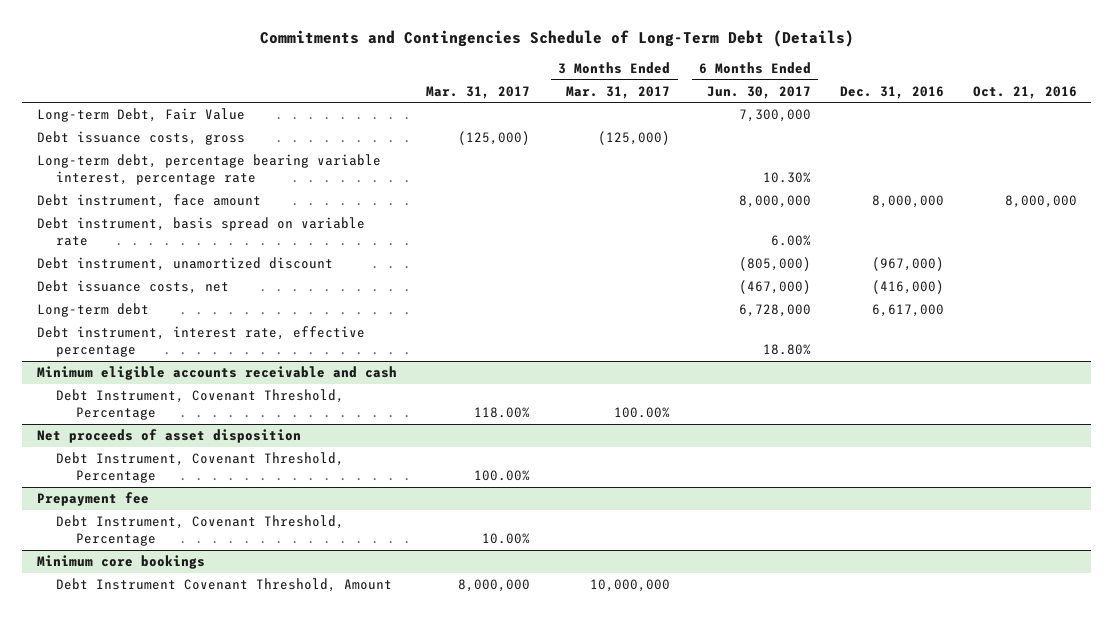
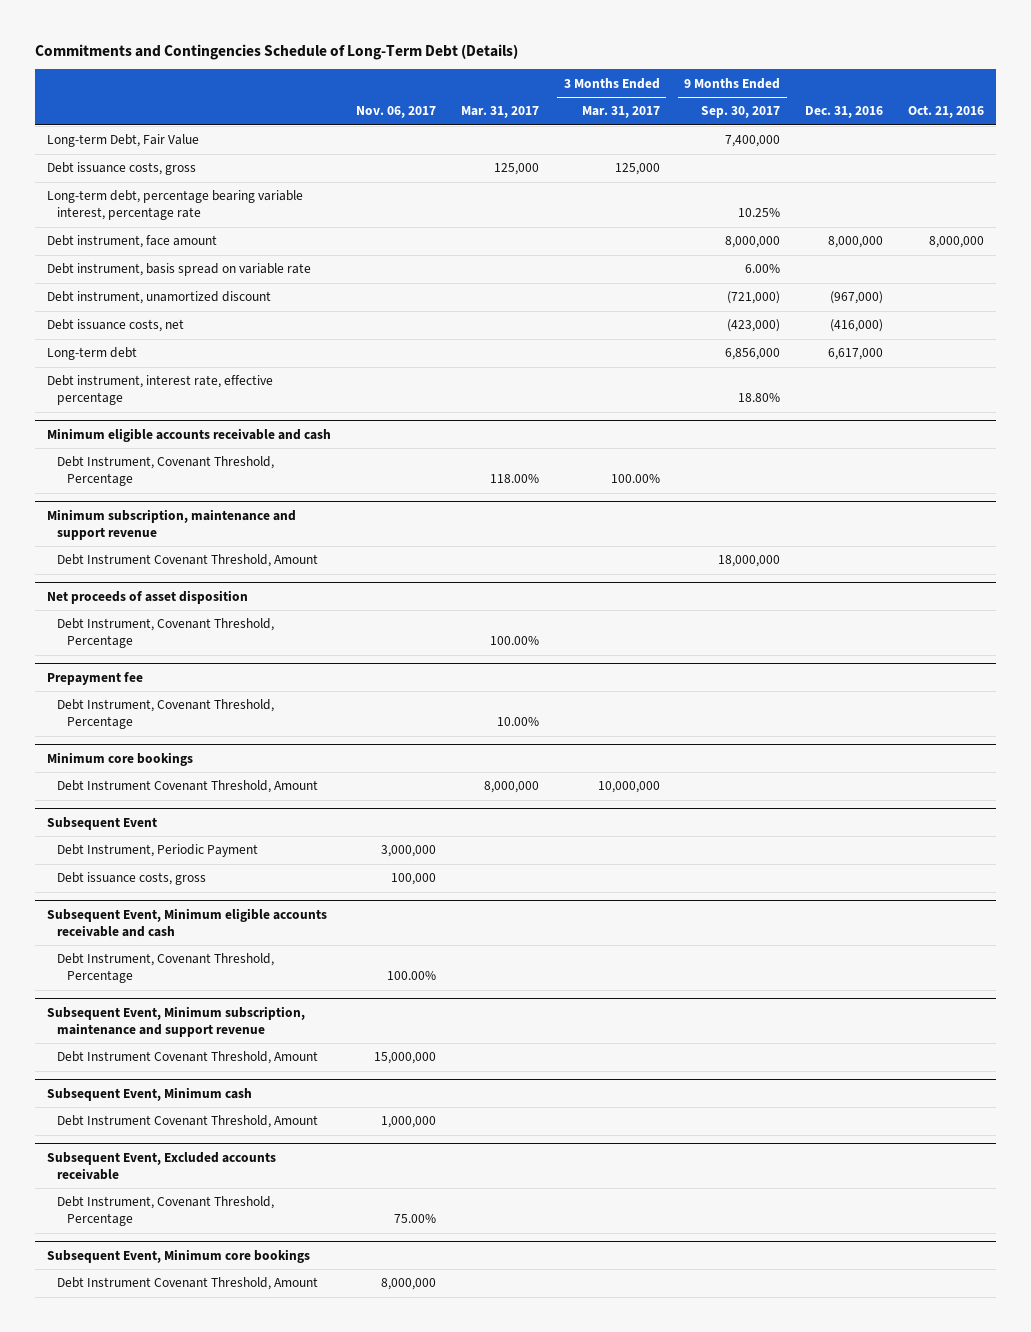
- | Mar. 31, 2017 | 3 Months Ended Mar. 31, 2017 | 6 Months Ended Jun. 30, 2017 | Dec. 31, 2016 | Oct. 21, 2016
+ | Nov. 06, 2017 | Mar. 31, 2017 | 3 Months Ended Mar. 31, 2017 | 9 Months Ended Sep. 30, 2017 | Dec. 31, 2016 | Oct. 21, 2016
- Debt issuance costs, gross | (125,000) | (125,000) | | |
+ Debt issuance costs, gross | | 125,000 | 125,000 | | |
+ Minimum subscription, maintenance and support revenue
+ Debt Instrument Covenant Threshold, Amount | | | | 18,000,000 | |
+ Subsequent Event
+ Debt Instrument, Periodic Payment | 3,000,000 | | | | |
+ Debt issuance costs, gross | 100,000 | | | | |
+ Subsequent Event, Minimum eligible accounts receivable and cash
+ Debt Instrument, Covenant Threshold, Percentage | 100.00% | | | | |
+ Subsequent Event, Minimum subscription, maintenance and support revenue
+ Debt Instrument Covenant Threshold, Amount | 15,000,000 | | | | |
+ Subsequent Event, Minimum cash
+ Debt Instrument Covenant Threshold, Amount | 1,000,000 | | | | |
+ Subsequent Event, Excluded accounts receivable
+ Debt Instrument, Covenant Threshold, Percentage | 75.00% | | | | |
+ Subsequent Event, Minimum core bookings
+ Debt Instrument Covenant Threshold, Amount | 8,000,000 | | | | |

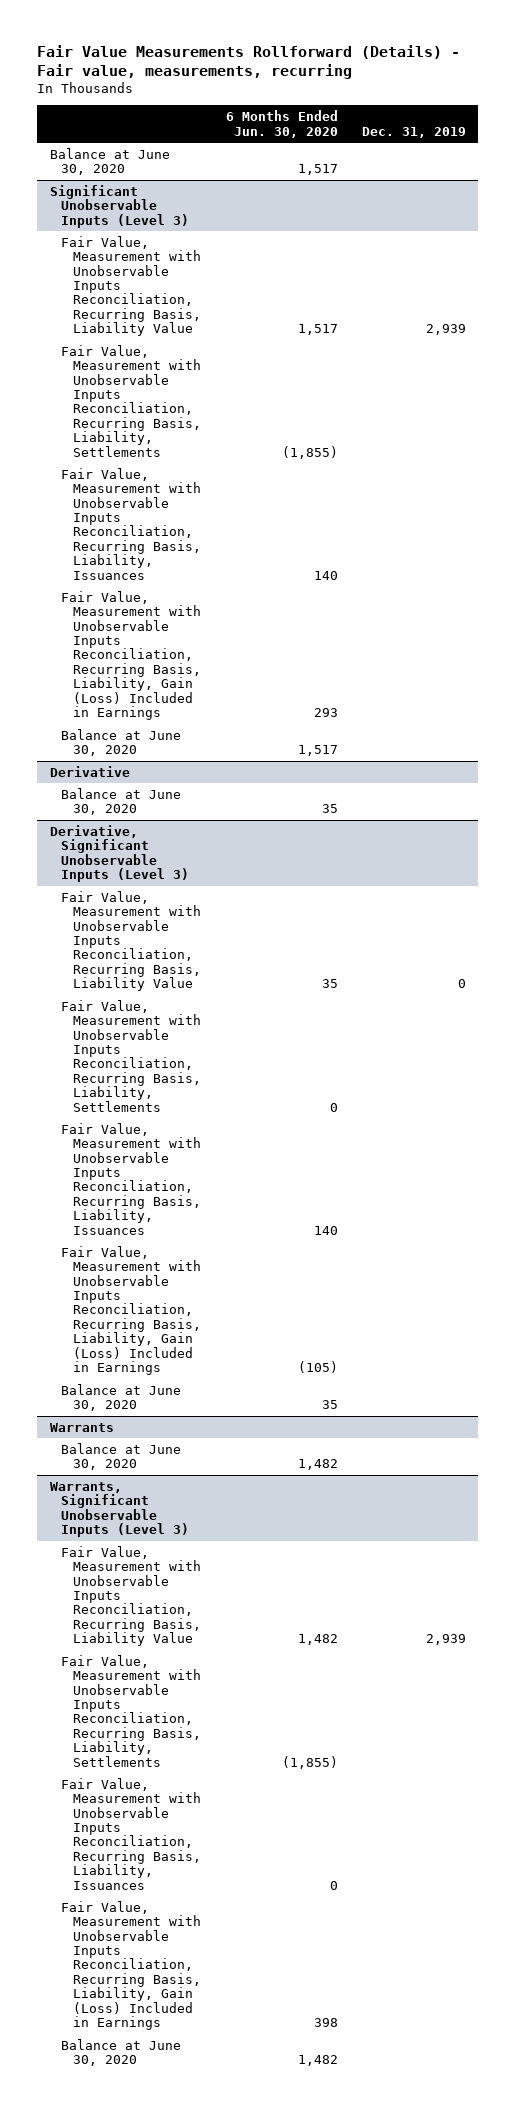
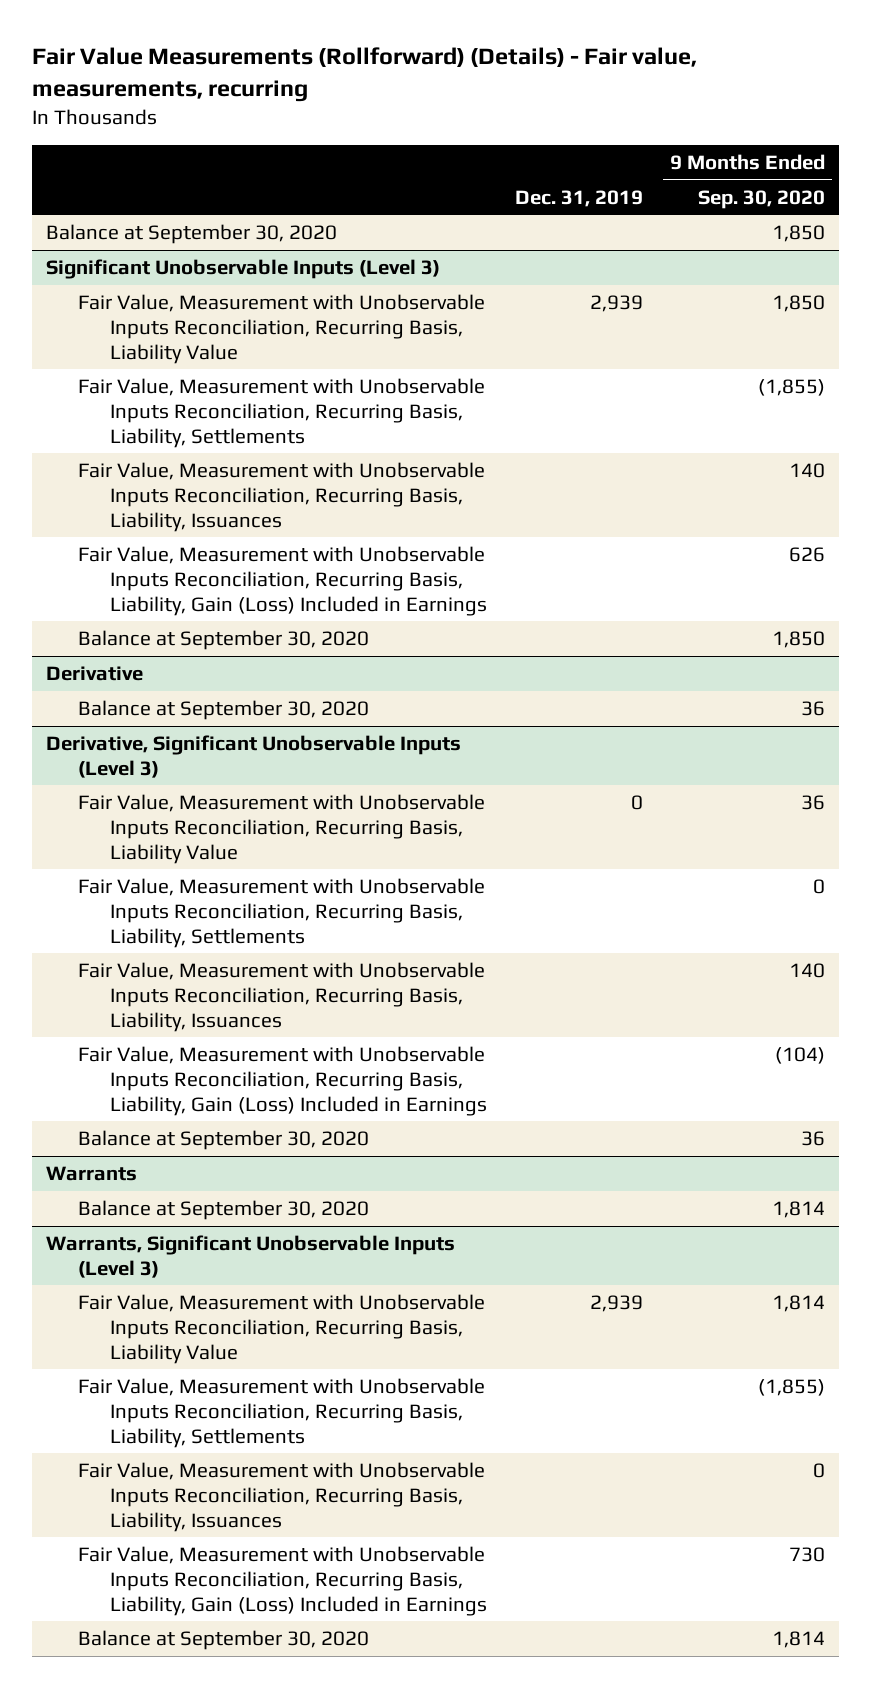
- Fair Value Measurements Rollforward (Details) - Fair value, measurements, recurring
+ Fair Value Measurements (Rollforward) (Details) - Fair value, measurements, recurring
- | 6 Months Ended Jun. 30, 2020 | Dec. 31, 2019
+ | Dec. 31, 2019 | 9 Months Ended Sep. 30, 2020
- Balance at June 30, 2020 | 1,517 |
+ Balance at September 30, 2020 | | 1,850
@ Significant Unobservable Inputs (Level 3)
- Balance at June 30, 2020 | 1,517 |
+ Balance at September 30, 2020 | | 1,850
@ Derivative
- Balance at June 30, 2020 | 35 |
+ Balance at September 30, 2020 | | 36
@ Derivative, Significant Unobservable Inputs (Level 3)
- Balance at June 30, 2020 | 35 |
+ Balance at September 30, 2020 | | 36
@ Warrants
- Balance at June 30, 2020 | 1,482 |
+ Balance at September 30, 2020 | | 1,814
@ Warrants, Significant Unobservable Inputs (Level 3)
- Balance at June 30, 2020 | 1,482 |
+ Balance at September 30, 2020 | | 1,814

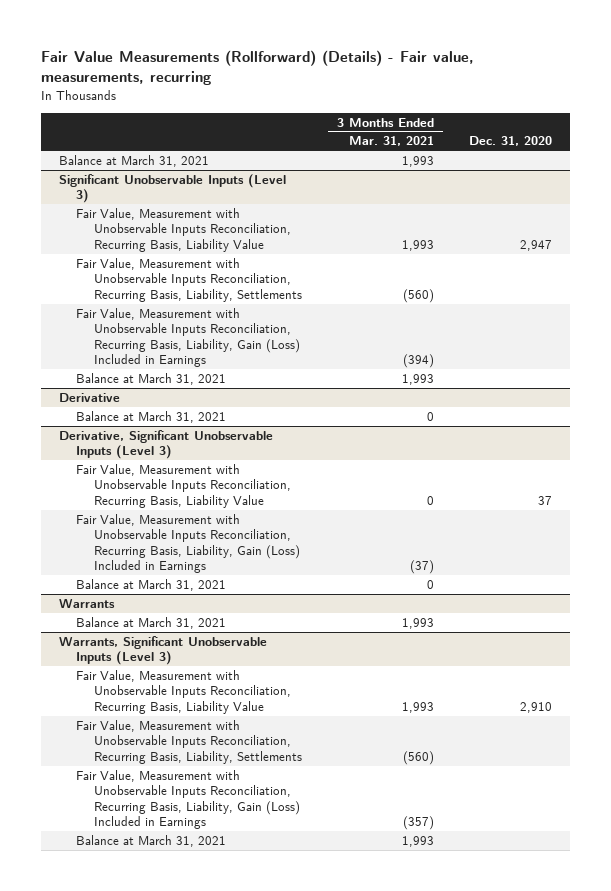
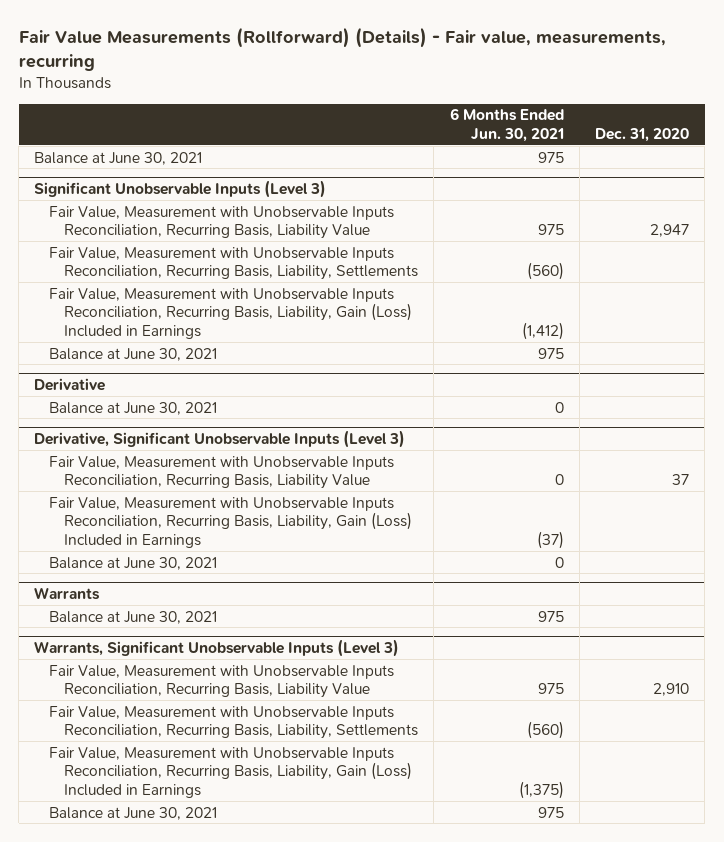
- | 3 Months Ended Mar. 31, 2021 | Dec. 31, 2020
+ | 6 Months Ended Jun. 30, 2021 | Dec. 31, 2020
- Balance at March 31, 2021 | 1,993 |
+ Balance at June 30, 2021 | 975 |
@ Significant Unobservable Inputs (Level 3)
- Balance at March 31, 2021 | 1,993 |
+ Balance at June 30, 2021 | 975 |
@ Derivative
- Balance at March 31, 2021 | 0 |
+ Balance at June 30, 2021 | 0 |
@ Derivative, Significant Unobservable Inputs (Level 3)
- Balance at March 31, 2021 | 0 |
+ Balance at June 30, 2021 | 0 |
@ Warrants
- Balance at March 31, 2021 | 1,993 |
+ Balance at June 30, 2021 | 975 |
@ Warrants, Significant Unobservable Inputs (Level 3)
- Balance at March 31, 2021 | 1,993 |
+ Balance at June 30, 2021 | 975 |

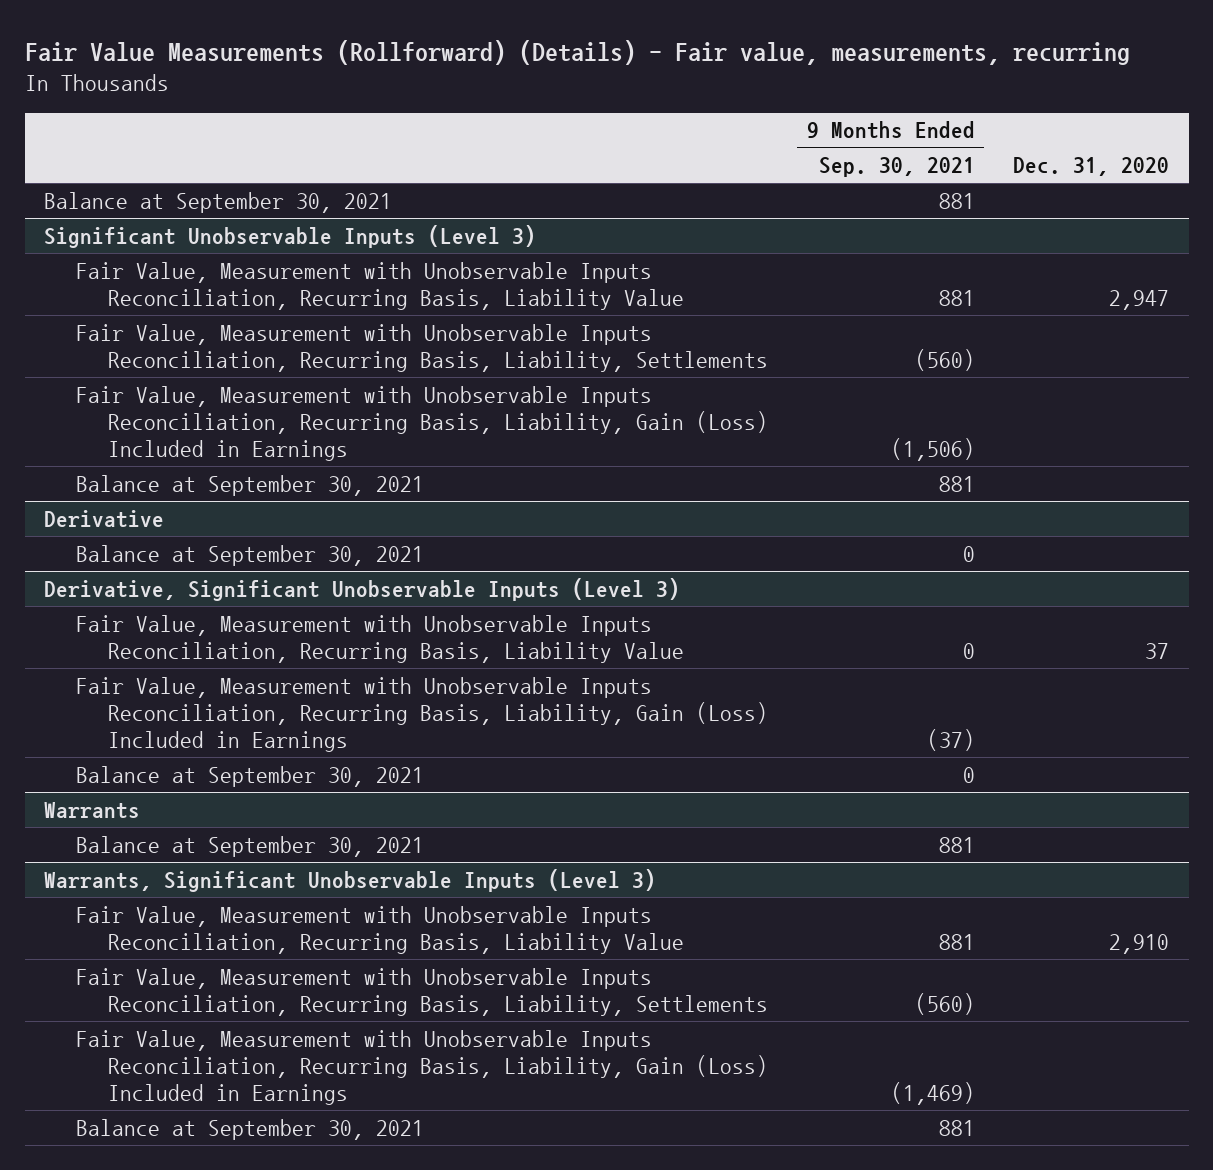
- | 6 Months Ended Jun. 30, 2021 | Dec. 31, 2020
+ | 9 Months Ended Sep. 30, 2021 | Dec. 31, 2020
- Balance at June 30, 2021 | 975 |
+ Balance at September 30, 2021 | 881 |
@ Significant Unobservable Inputs (Level 3)
- Balance at June 30, 2021 | 975 |
+ Balance at September 30, 2021 | 881 |
@ Derivative
- Balance at June 30, 2021 | 0 |
+ Balance at September 30, 2021 | 0 |
@ Derivative, Significant Unobservable Inputs (Level 3)
- Balance at June 30, 2021 | 0 |
+ Balance at September 30, 2021 | 0 |
@ Warrants
- Balance at June 30, 2021 | 975 |
+ Balance at September 30, 2021 | 881 |
@ Warrants, Significant Unobservable Inputs (Level 3)
- Balance at June 30, 2021 | 975 |
+ Balance at September 30, 2021 | 881 |

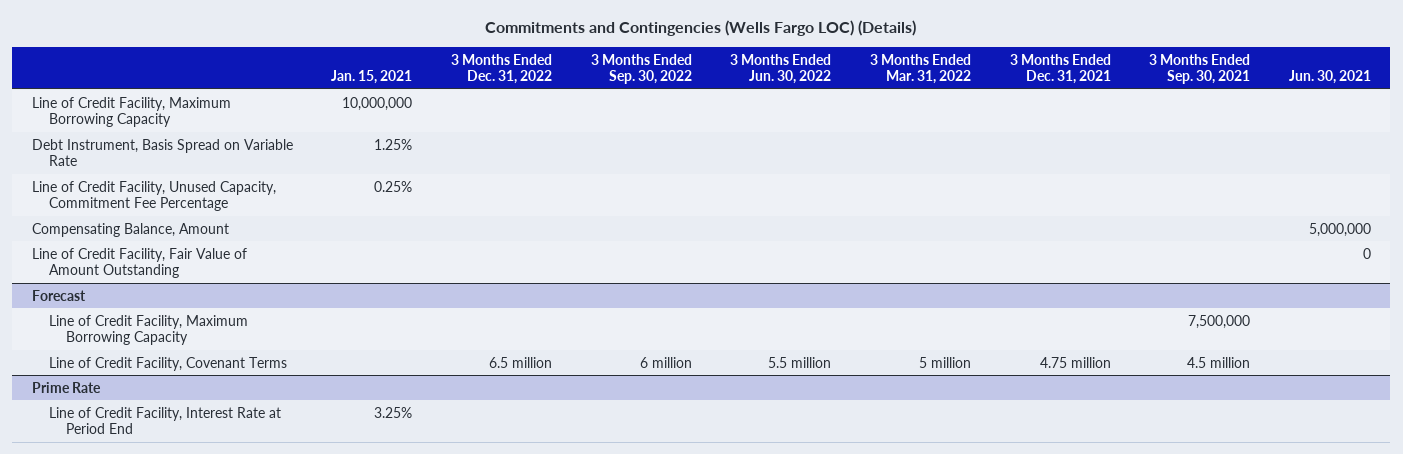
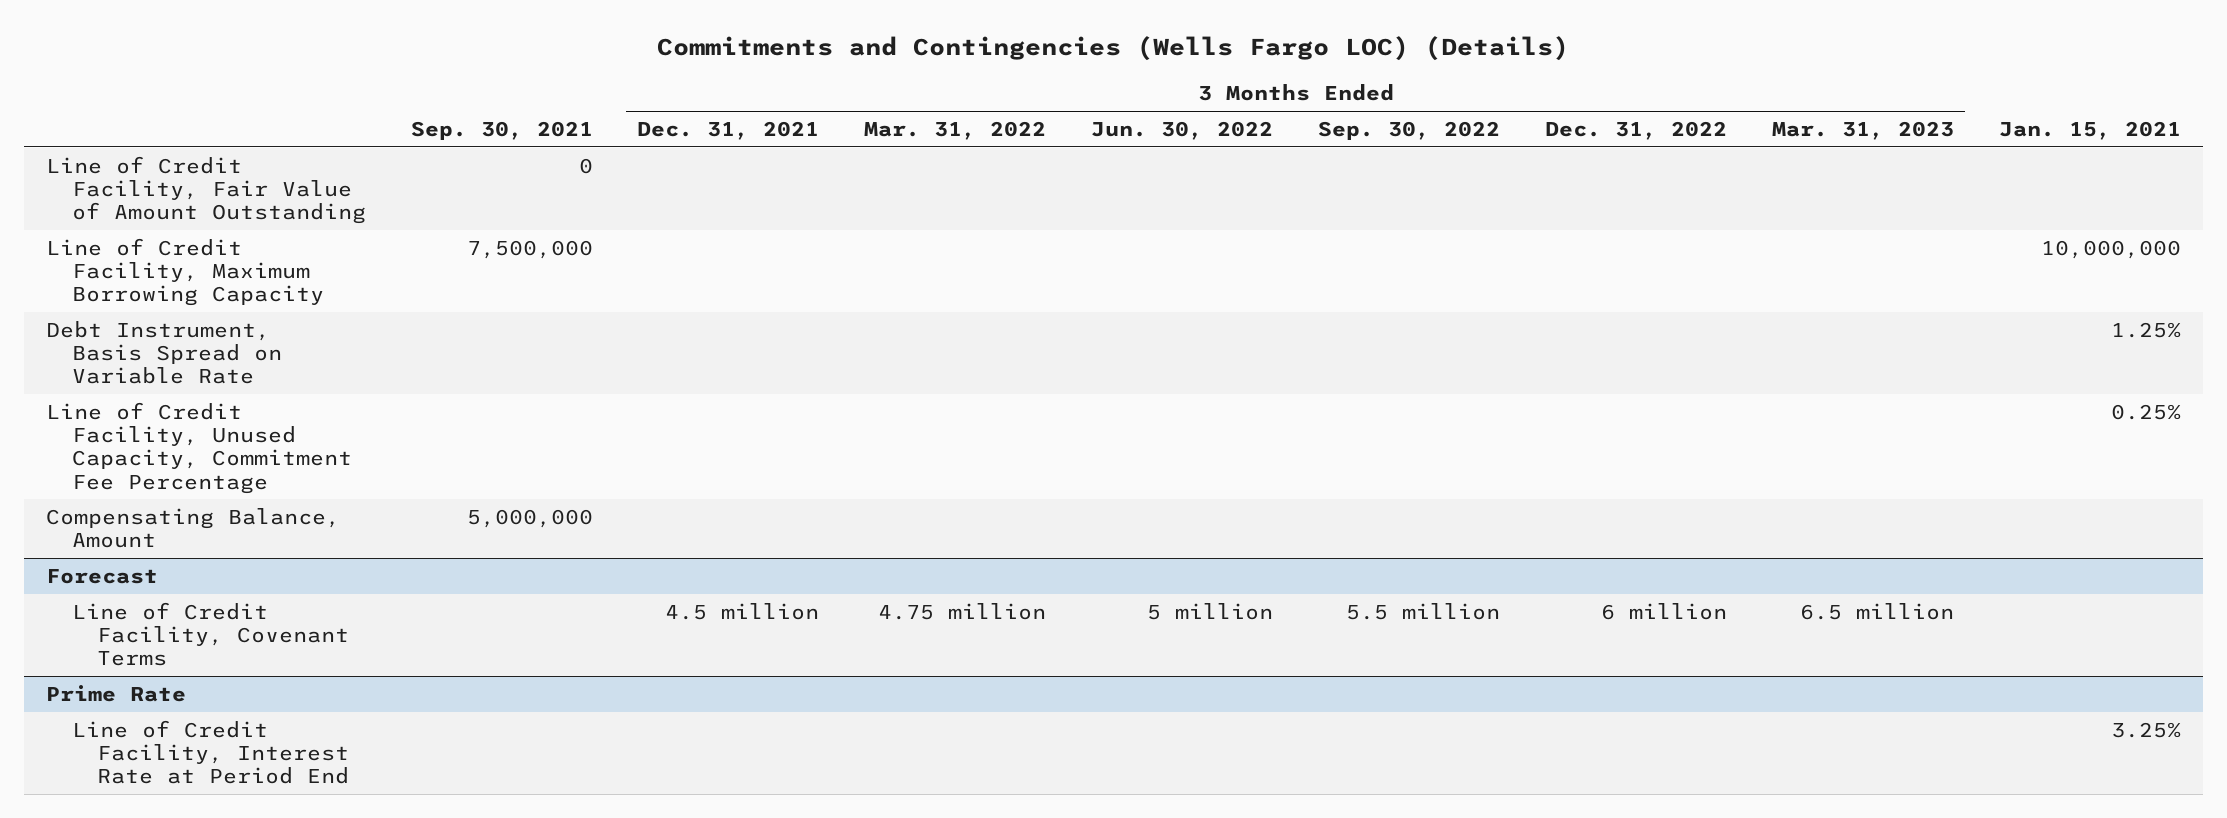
- | Jan. 15, 2021 | 3 Months Ended Dec. 31, 2022 | 3 Months Ended Sep. 30, 2022 | 3 Months Ended Jun. 30, 2022 | 3 Months Ended Mar. 31, 2022 | 3 Months Ended Dec. 31, 2021 | 3 Months Ended Sep. 30, 2021 | Jun. 30, 2021
+ | Sep. 30, 2021 | 3 Months Ended Dec. 31, 2021 | 3 Months Ended Mar. 31, 2022 | 3 Months Ended Jun. 30, 2022 | 3 Months Ended Sep. 30, 2022 | 3 Months Ended Dec. 31, 2022 | 3 Months Ended Mar. 31, 2023 | Jan. 15, 2021
moved up: Line of Credit Facility, Fair Value of Amount Outstanding | 0 | | | | | | |
@ Forecast
- Line of Credit Facility, Maximum Borrowing Capacity | | | | | | | 7,500,000 |
- Line of Credit Facility, Covenant Terms | | 6.5 million | 6 million | 5.5 million | 5 million | 4.75 million | 4.5 million |
+ Line of Credit Facility, Covenant Terms | | 4.5 million | 4.75 million | 5 million | 5.5 million | 6 million | 6.5 million |

